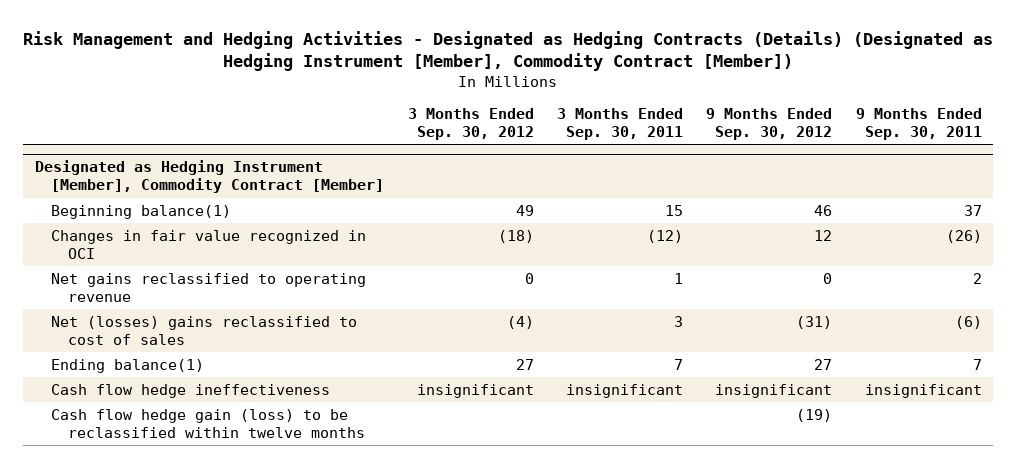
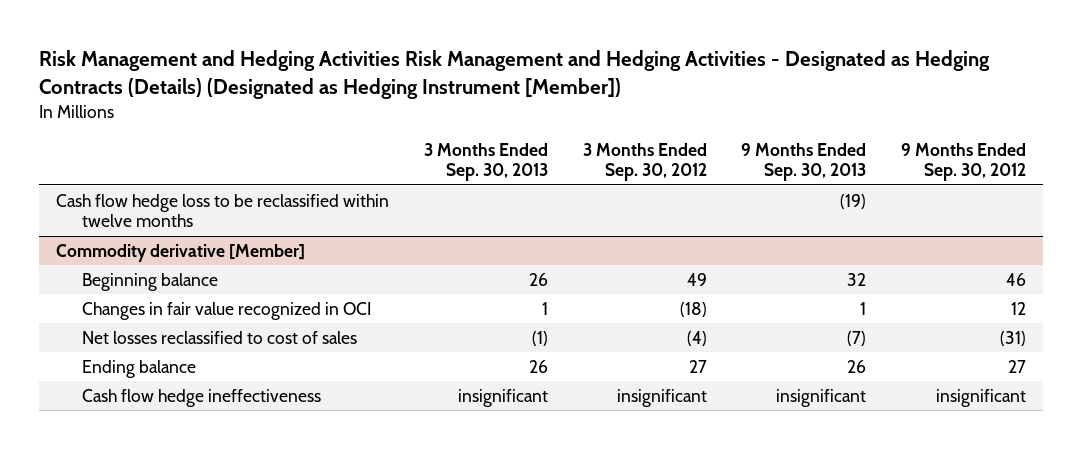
- Risk Management and Hedging Activities - Designated as Hedging Contracts (Details) (Designated as Hedging Instrument [Member], Commodity Contract [Member])
+ Risk Management and Hedging Activities Risk Management and Hedging Activities - Designated as Hedging Contracts (Details) (Designated as Hedging Instrument [Member])
- | 3 Months Ended Sep. 30, 2012 | 3 Months Ended Sep. 30, 2011 | 9 Months Ended Sep. 30, 2012 | 9 Months Ended Sep. 30, 2011
+ | 3 Months Ended Sep. 30, 2013 | 3 Months Ended Sep. 30, 2012 | 9 Months Ended Sep. 30, 2013 | 9 Months Ended Sep. 30, 2012
- Designated as Hedging Instrument [Member], Commodity Contract [Member]
- Beginning balance(1) | 49 | 15 | 46 | 37
+ Cash flow hedge loss to be reclassified within twelve months | | | (19) |
+ Commodity derivative [Member]
+ Beginning balance | 26 | 49 | 32 | 46
- Net gains reclassified to operating revenue | 0 | 1 | 0 | 2
- Net (losses) gains reclassified to cost of sales | (4) | 3 | (31) | (6)
- Ending balance(1) | 27 | 7 | 27 | 7
+ Net losses reclassified to cost of sales | (1) | (4) | (7) | (31)
+ Ending balance | 26 | 27 | 26 | 27
- Cash flow hedge gain (loss) to be reclassified within twelve months | | | (19) |

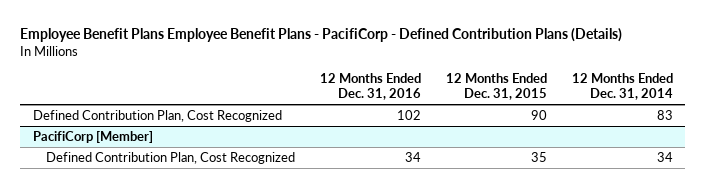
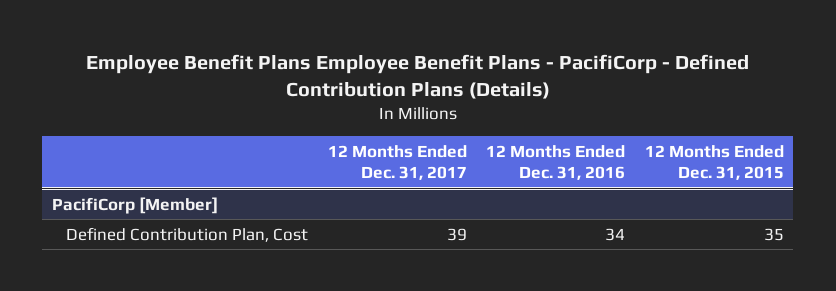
- | 12 Months Ended Dec. 31, 2016 | 12 Months Ended Dec. 31, 2015 | 12 Months Ended Dec. 31, 2014
+ | 12 Months Ended Dec. 31, 2017 | 12 Months Ended Dec. 31, 2016 | 12 Months Ended Dec. 31, 2015
- Defined Contribution Plan, Cost Recognized | 102 | 90 | 83
@ PacifiCorp [Member]
- Defined Contribution Plan, Cost Recognized | 34 | 35 | 34
+ Defined Contribution Plan, Cost | 39 | 34 | 35

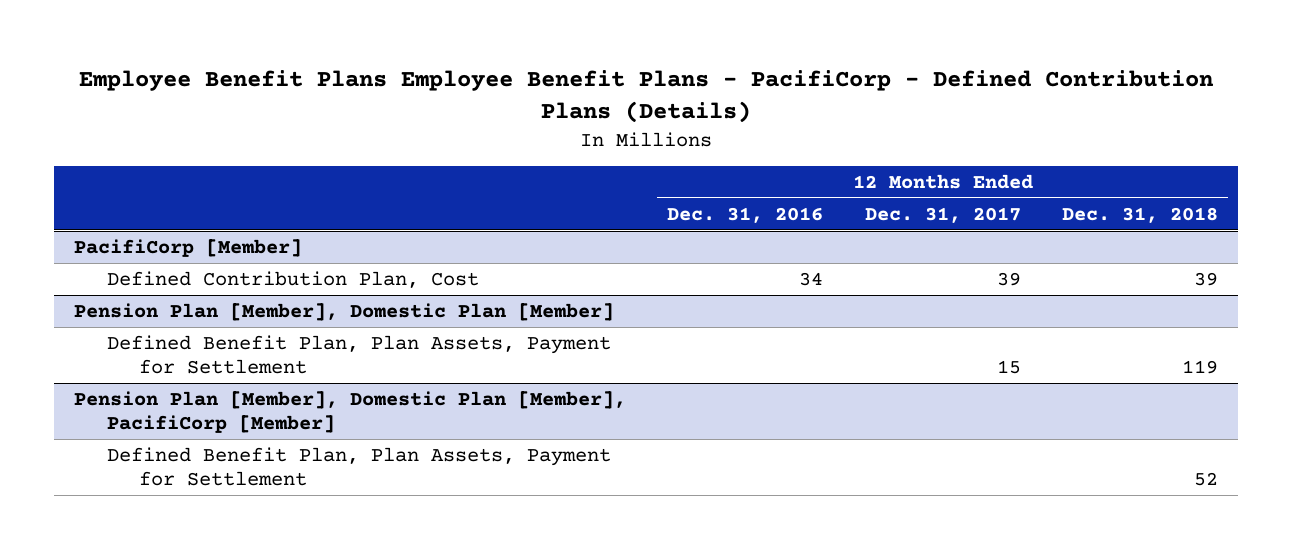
- | 12 Months Ended Dec. 31, 2017 | 12 Months Ended Dec. 31, 2016 | 12 Months Ended Dec. 31, 2015
+ | 12 Months Ended Dec. 31, 2016 | 12 Months Ended Dec. 31, 2017 | 12 Months Ended Dec. 31, 2018
+ Pension Plan [Member], Domestic Plan [Member]
+ Defined Benefit Plan, Plan Assets, Payment for Settlement | | 15 | 119
+ Pension Plan [Member], Domestic Plan [Member], PacifiCorp [Member]
+ Defined Benefit Plan, Plan Assets, Payment for Settlement | | | 52

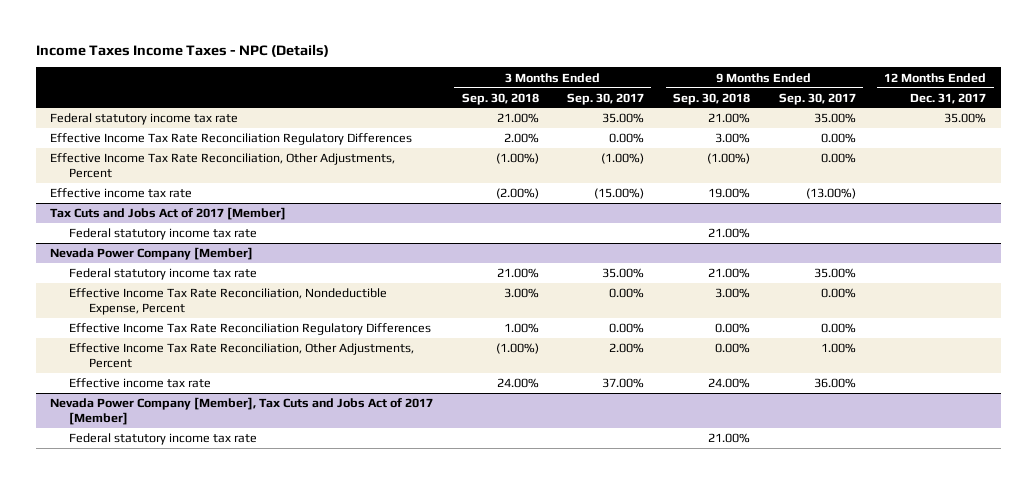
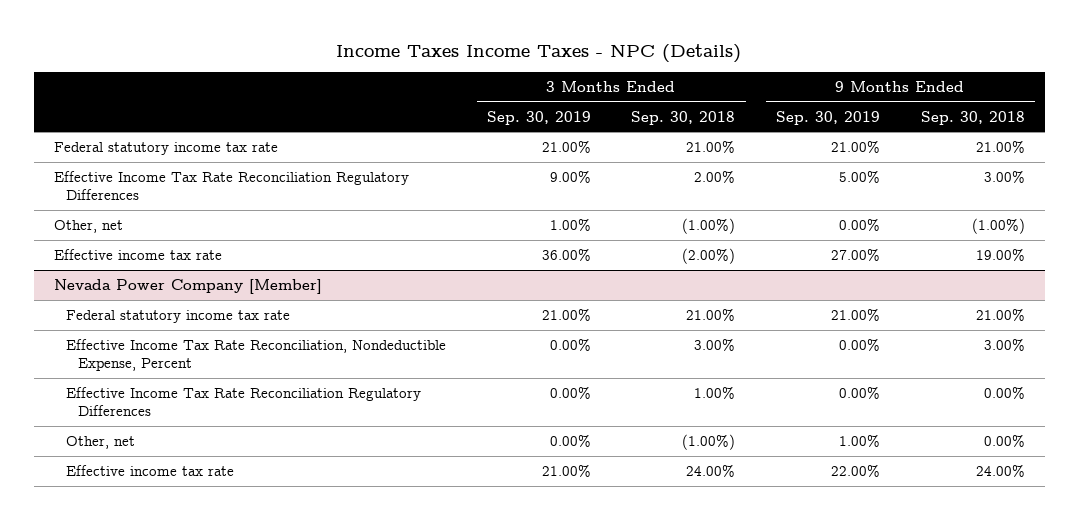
- | 3 Months Ended Sep. 30, 2018 | 3 Months Ended Sep. 30, 2017 | 9 Months Ended Sep. 30, 2018 | 9 Months Ended Sep. 30, 2017 | 12 Months Ended Dec. 31, 2017
+ | 3 Months Ended Sep. 30, 2019 | 3 Months Ended Sep. 30, 2018 | 9 Months Ended Sep. 30, 2019 | 9 Months Ended Sep. 30, 2018
- Effective Income Tax Rate Reconciliation, Other Adjustments, Percent | (1.00%) | (1.00%) | (1.00%) | 0.00% |
+ Other, net | 1.00% | (1.00%) | 0.00% | (1.00%)
- Tax Cuts and Jobs Act of 2017 [Member]
- Federal statutory income tax rate | | | 21.00% | |
@ Nevada Power Company [Member]
- Effective Income Tax Rate Reconciliation, Other Adjustments, Percent | (1.00%) | 2.00% | 0.00% | 1.00% |
+ Other, net | 0.00% | (1.00%) | 1.00% | 0.00%
- Nevada Power Company [Member], Tax Cuts and Jobs Act of 2017 [Member]
- Federal statutory income tax rate | | | 21.00% | |

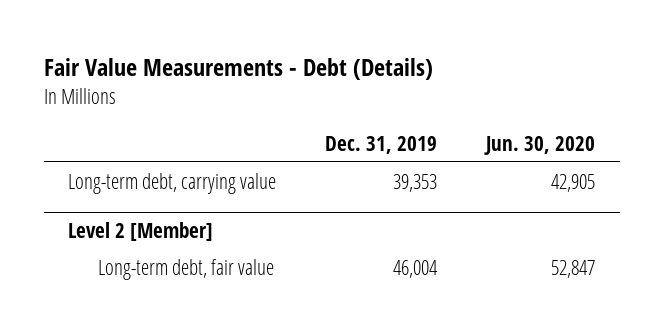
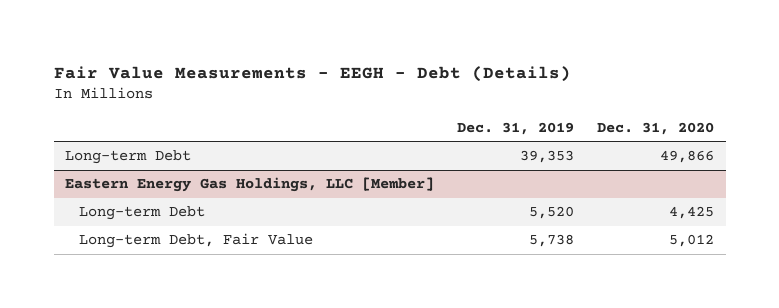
- Fair Value Measurements - Debt (Details)
+ Fair Value Measurements - EEGH - Debt (Details)
- | Dec. 31, 2019 | Jun. 30, 2020
+ | Dec. 31, 2019 | Dec. 31, 2020
- Long-term debt, carrying value | 39,353 | 42,905
- Level 2 [Member]
- Long-term debt, fair value | 46,004 | 52,847
+ Long-term Debt | 39,353 | 49,866
+ Eastern Energy Gas Holdings, LLC [Member]
+ Long-term Debt | 5,520 | 4,425
+ Long-term Debt, Fair Value | 5,738 | 5,012

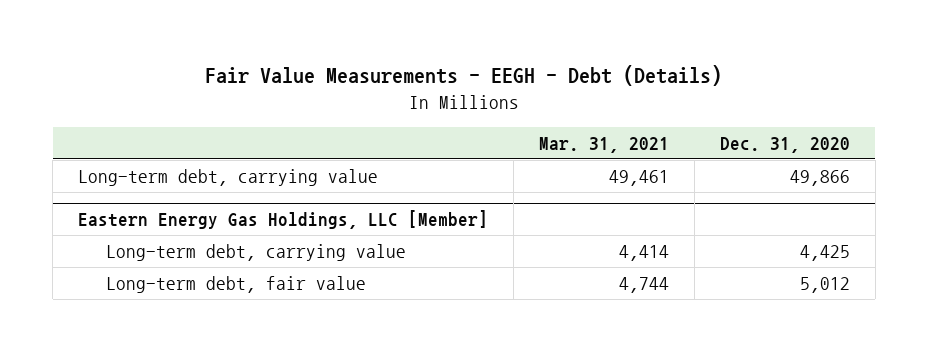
- | Dec. 31, 2019 | Dec. 31, 2020
+ | Mar. 31, 2021 | Dec. 31, 2020
- Long-term Debt | 39,353 | 49,866
+ Long-term debt, carrying value | 49,461 | 49,866
@ Eastern Energy Gas Holdings, LLC [Member]
- Long-term Debt | 5,520 | 4,425
- Long-term Debt, Fair Value | 5,738 | 5,012
+ Long-term debt, carrying value | 4,414 | 4,425
+ Long-term debt, fair value | 4,744 | 5,012

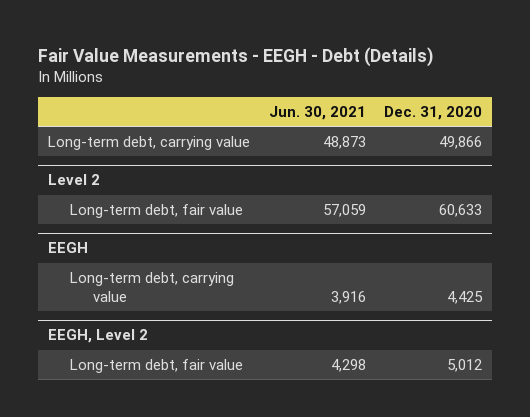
- | Mar. 31, 2021 | Dec. 31, 2020
+ | Jun. 30, 2021 | Dec. 31, 2020
- Eastern Energy Gas Holdings, LLC [Member]
+ Level 2
+ Long-term debt, fair value | 57,059 | 60,633
+ EEGH
+ EEGH, Level 2

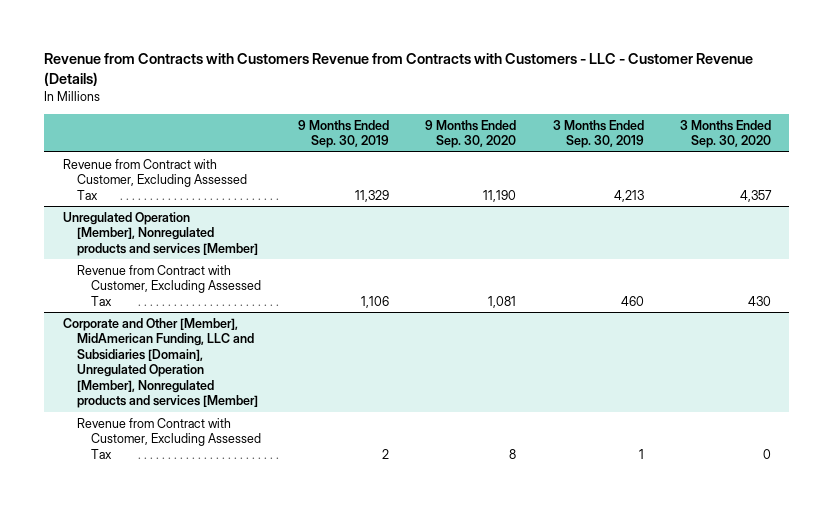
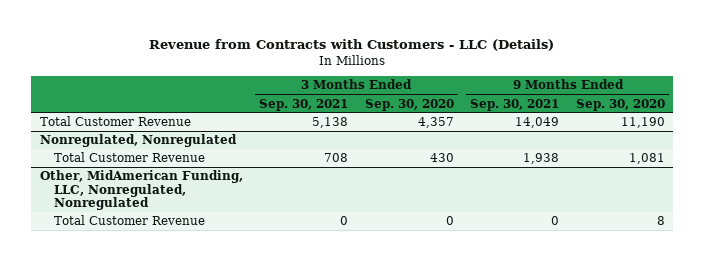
- Revenue from Contracts with Customers Revenue from Contracts with Customers - LLC - Customer Revenue (Details)
+ Revenue from Contracts with Customers - LLC (Details)
- | 9 Months Ended Sep. 30, 2019 | 9 Months Ended Sep. 30, 2020 | 3 Months Ended Sep. 30, 2019 | 3 Months Ended Sep. 30, 2020
+ | 3 Months Ended Sep. 30, 2021 | 3 Months Ended Sep. 30, 2020 | 9 Months Ended Sep. 30, 2021 | 9 Months Ended Sep. 30, 2020
- Revenue from Contract with Customer, Excluding Assessed Tax | 11,329 | 11,190 | 4,213 | 4,357
- Unregulated Operation [Member], Nonregulated products and services [Member]
- Revenue from Contract with Customer, Excluding Assessed Tax | 1,106 | 1,081 | 460 | 430
- Corporate and Other [Member], MidAmerican Funding, LLC and Subsidiaries [Domain], Unregulated Operation [Member], Nonregulated products and services [Member]
- Revenue from Contract with Customer, Excluding Assessed Tax | 2 | 8 | 1 | 0
+ Total Customer Revenue | 5,138 | 4,357 | 14,049 | 11,190
+ Nonregulated, Nonregulated
+ Total Customer Revenue | 708 | 430 | 1,938 | 1,081
+ Other, MidAmerican Funding, LLC, Nonregulated, Nonregulated
+ Total Customer Revenue | 0 | 0 | 0 | 8

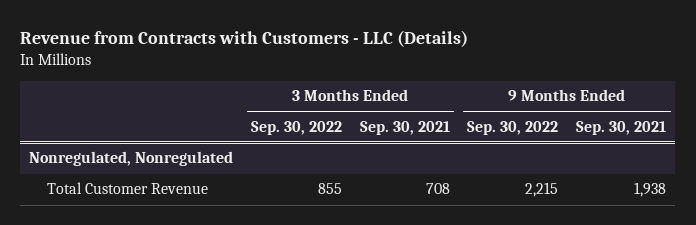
- | 3 Months Ended Sep. 30, 2021 | 3 Months Ended Sep. 30, 2020 | 9 Months Ended Sep. 30, 2021 | 9 Months Ended Sep. 30, 2020
+ | 3 Months Ended Sep. 30, 2022 | 3 Months Ended Sep. 30, 2021 | 9 Months Ended Sep. 30, 2022 | 9 Months Ended Sep. 30, 2021
- Total Customer Revenue | 5,138 | 4,357 | 14,049 | 11,190
- Other, MidAmerican Funding, LLC, Nonregulated, Nonregulated
- Total Customer Revenue | 0 | 0 | 0 | 8

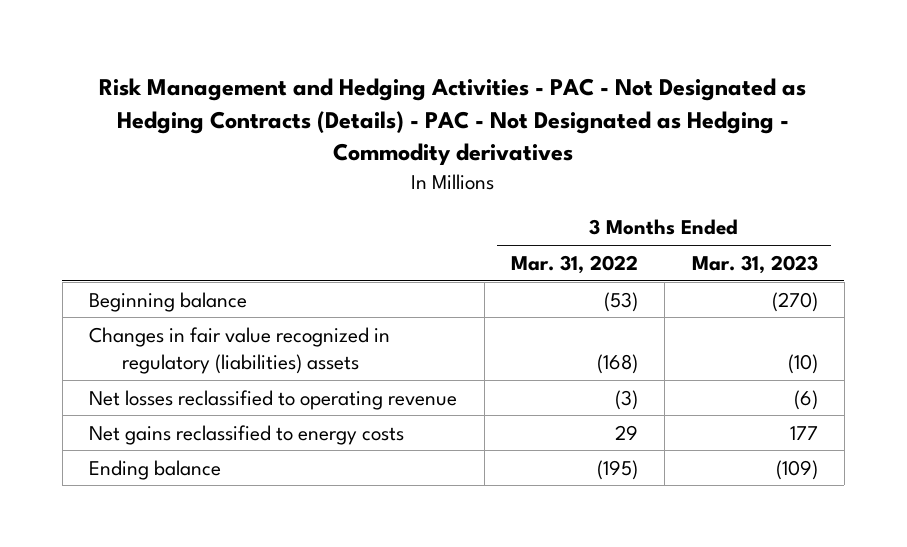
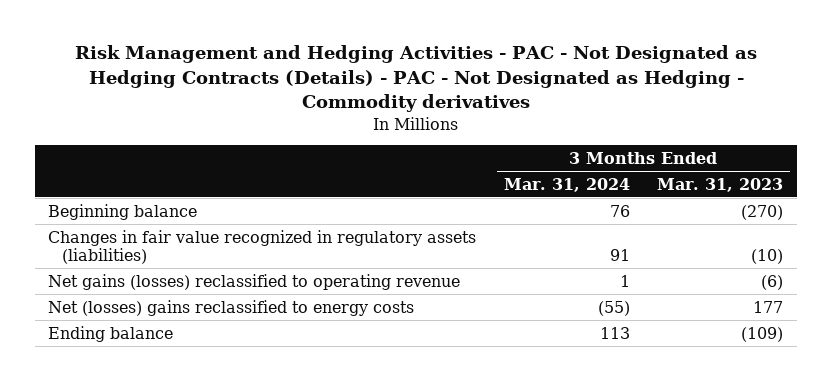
- | 3 Months Ended Mar. 31, 2022 | 3 Months Ended Mar. 31, 2023
+ | 3 Months Ended Mar. 31, 2024 | 3 Months Ended Mar. 31, 2023
- Changes in fair value recognized in regulatory (liabilities) assets | (168) | (10)
- Net losses reclassified to operating revenue | (3) | (6)
- Net gains reclassified to energy costs | 29 | 177
+ Changes in fair value recognized in regulatory assets (liabilities) | 91 | (10)
+ Net gains (losses) reclassified to operating revenue | 1 | (6)
+ Net (losses) gains reclassified to energy costs | (55) | 177

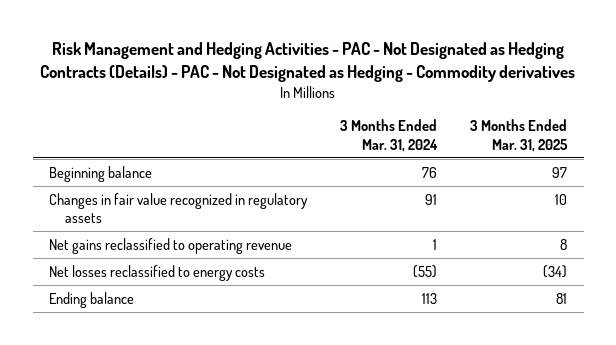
- | 3 Months Ended Mar. 31, 2024 | 3 Months Ended Mar. 31, 2023
+ | 3 Months Ended Mar. 31, 2024 | 3 Months Ended Mar. 31, 2025
- Changes in fair value recognized in regulatory assets (liabilities) | 91 | (10)
- Net gains (losses) reclassified to operating revenue | 1 | (6)
- Net (losses) gains reclassified to energy costs | (55) | 177
+ Changes in fair value recognized in regulatory assets | 91 | 10
+ Net gains reclassified to operating revenue | 1 | 8
+ Net losses reclassified to energy costs | (55) | (34)

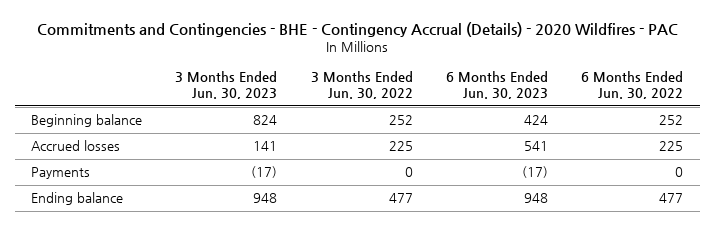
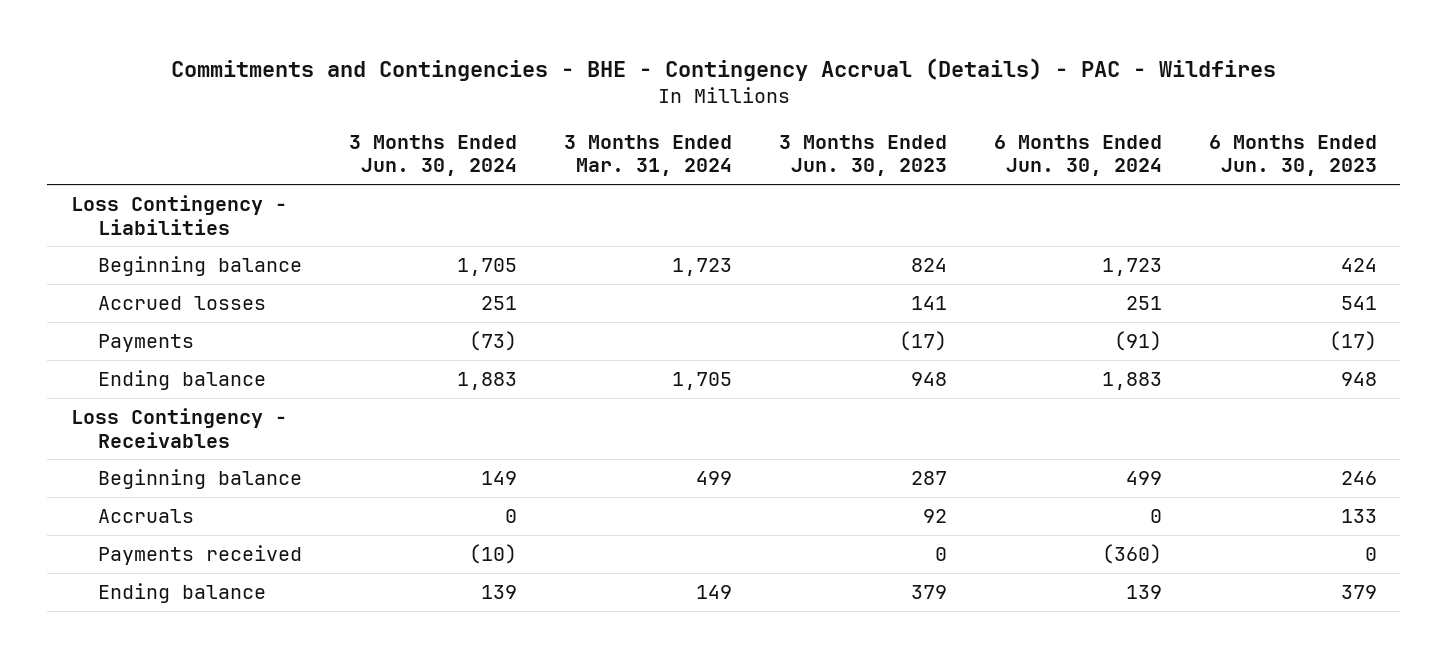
- Commitments and Contingencies - BHE - Contingency Accrual (Details) - 2020 Wildfires - PAC
+ Commitments and Contingencies - BHE - Contingency Accrual (Details) - PAC - Wildfires
- | 3 Months Ended Jun. 30, 2023 | 3 Months Ended Jun. 30, 2022 | 6 Months Ended Jun. 30, 2023 | 6 Months Ended Jun. 30, 2022
+ | 3 Months Ended Jun. 30, 2024 | 3 Months Ended Mar. 31, 2024 | 3 Months Ended Jun. 30, 2023 | 6 Months Ended Jun. 30, 2024 | 6 Months Ended Jun. 30, 2023
+ Loss Contingency - Liabilities
+ Loss Contingency - Receivables
+ Beginning balance | 149 | 499 | 287 | 499 | 246
+ Accruals | 0 | | 92 | 0 | 133
+ Payments received | (10) | | 0 | (360) | 0
+ Ending balance | 139 | 149 | 379 | 139 | 379

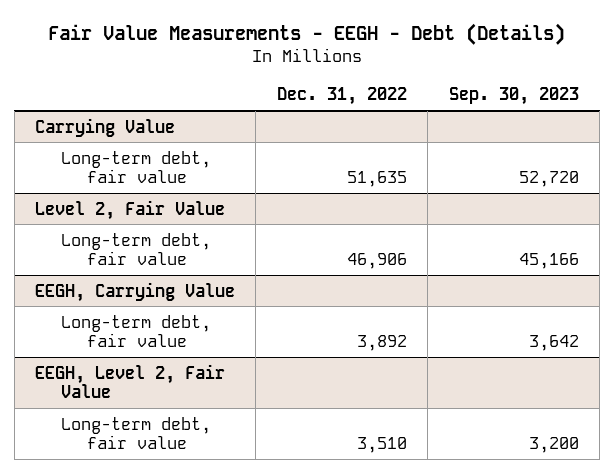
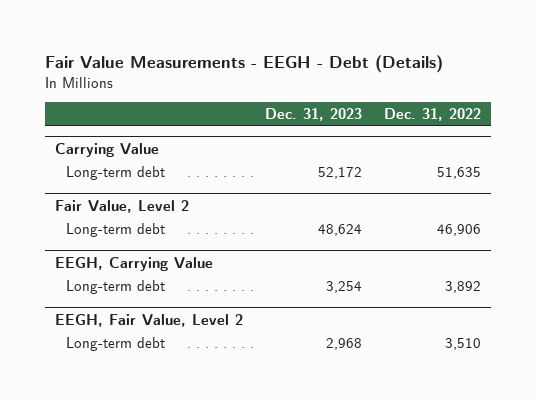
- | Dec. 31, 2022 | Sep. 30, 2023
+ | Dec. 31, 2023 | Dec. 31, 2022
@ Carrying Value
- Long-term debt, fair value | 51,635 | 52,720
- Level 2, Fair Value
- Long-term debt, fair value | 46,906 | 45,166
@ Carrying Value
+ Long-term debt | 52,172 | 51,635
+ Fair Value, Level 2
+ Long-term debt | 48,624 | 46,906
@ EEGH, Carrying Value
- Long-term debt, fair value | 3,892 | 3,642
- EEGH, Level 2, Fair Value
- Long-term debt, fair value | 3,510 | 3,200
@ EEGH, Carrying Value
+ Long-term debt | 3,254 | 3,892
+ EEGH, Fair Value, Level 2
+ Long-term debt | 2,968 | 3,510

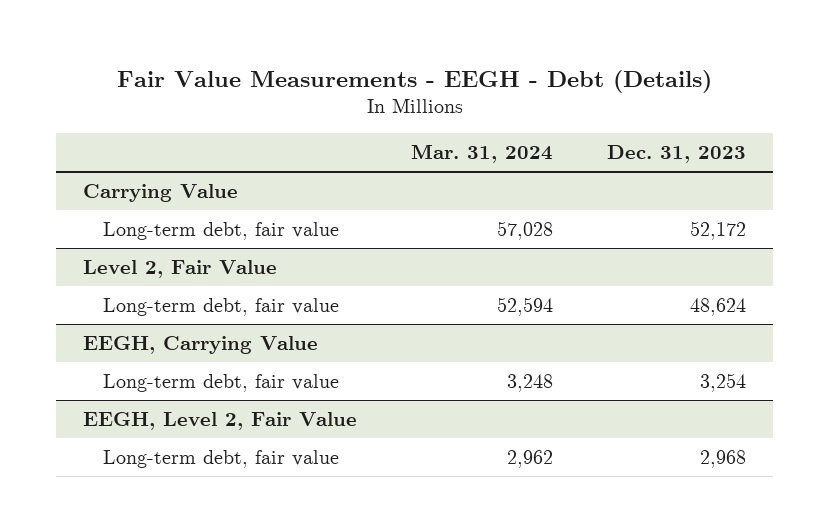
- | Dec. 31, 2023 | Dec. 31, 2022
+ | Mar. 31, 2024 | Dec. 31, 2023
@ Carrying Value
- Long-term debt | 52,172 | 51,635
- Fair Value, Level 2
- Long-term debt | 48,624 | 46,906
@ Carrying Value
+ Long-term debt, fair value | 57,028 | 52,172
+ Level 2, Fair Value
+ Long-term debt, fair value | 52,594 | 48,624
@ EEGH, Carrying Value
- Long-term debt | 3,254 | 3,892
- EEGH, Fair Value, Level 2
- Long-term debt | 2,968 | 3,510
@ EEGH, Carrying Value
+ Long-term debt, fair value | 3,248 | 3,254
+ EEGH, Level 2, Fair Value
+ Long-term debt, fair value | 2,962 | 2,968

